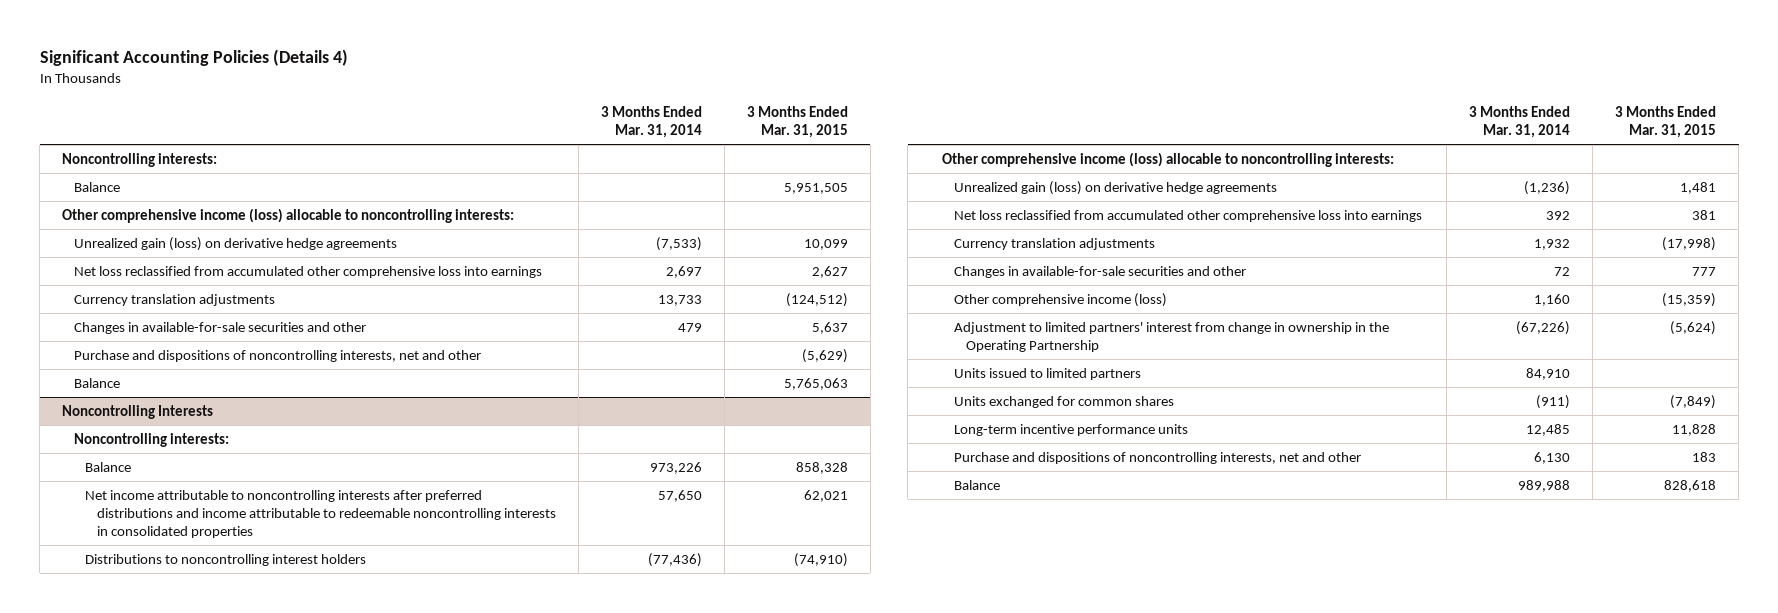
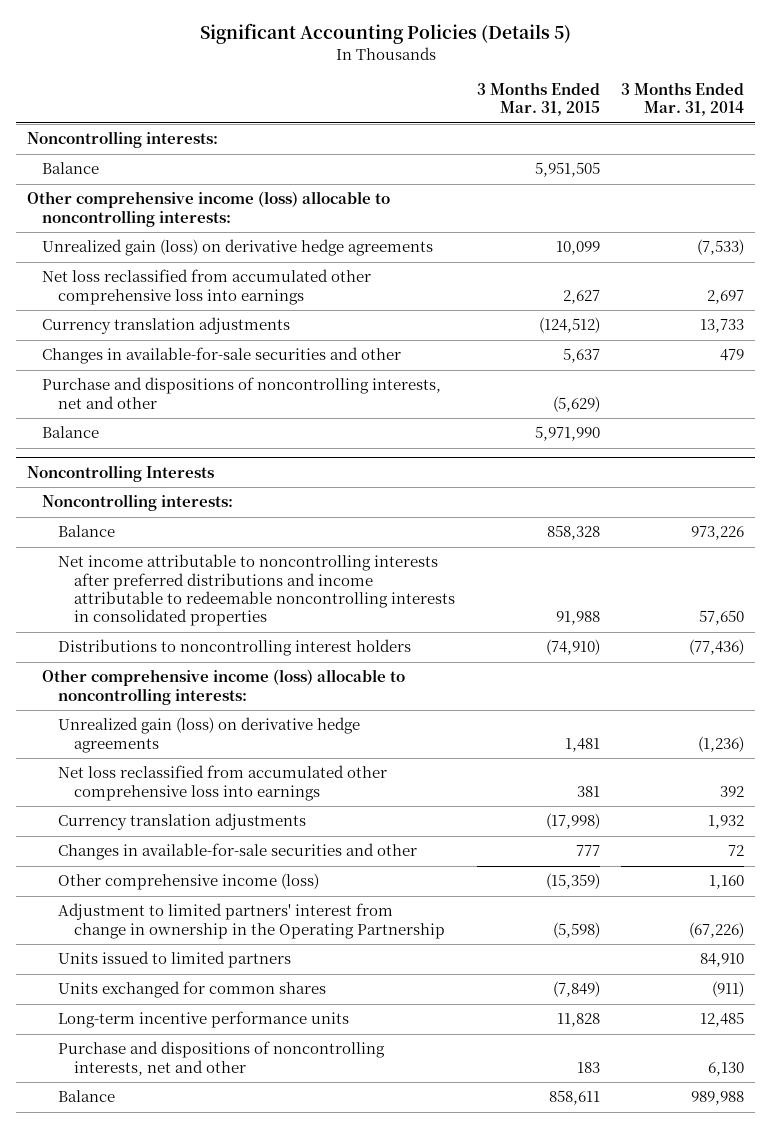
- Significant Accounting Policies (Details 4)
+ Significant Accounting Policies (Details 5)
- | 3 Months Ended Mar. 31, 2014 | 3 Months Ended Mar. 31, 2015
+ | 3 Months Ended Mar. 31, 2015 | 3 Months Ended Mar. 31, 2014
- Balance | | 5,765,063
+ Balance | 5,971,990 |
@ Noncontrolling Interests
- Net income attributable to noncontrolling interests after preferred distributions and income attributable to redeemable noncontrolling interests in consolidated properties | 57,650 | 62,021
+ Net income attributable to noncontrolling interests after preferred distributions and income attributable to redeemable noncontrolling interests in consolidated properties | 91,988 | 57,650
- Adjustment to limited partners' interest from change in ownership in the Operating Partnership | (67,226) | (5,624)
+ Adjustment to limited partners' interest from change in ownership in the Operating Partnership | (5,598) | (67,226)
- Balance | 989,988 | 828,618
+ Balance | 858,611 | 989,988

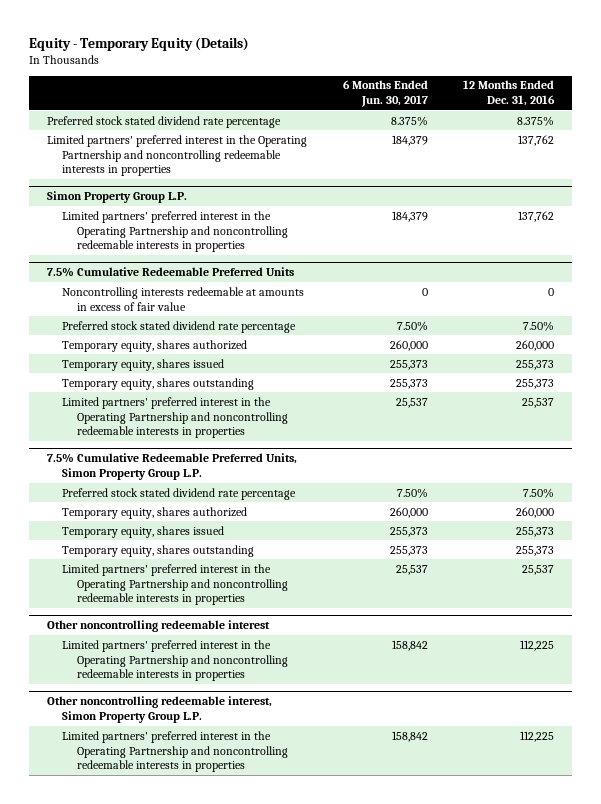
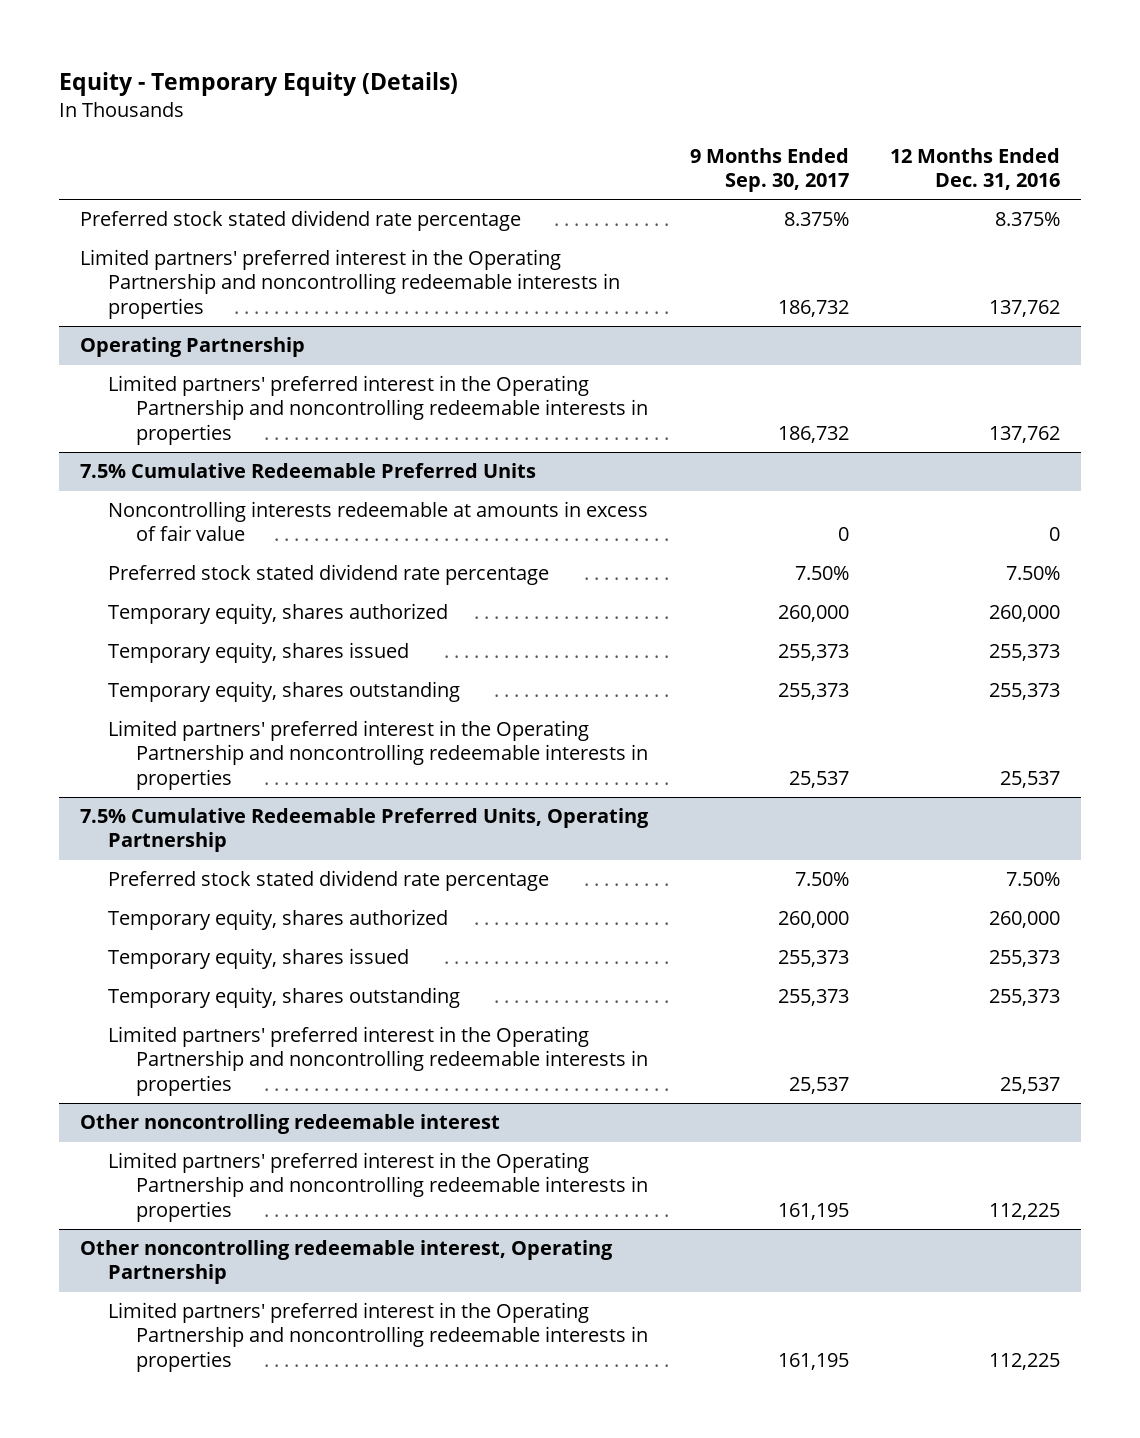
- | 6 Months Ended Jun. 30, 2017 | 12 Months Ended Dec. 31, 2016
+ | 9 Months Ended Sep. 30, 2017 | 12 Months Ended Dec. 31, 2016
- Simon Property Group L.P.
+ Operating Partnership
- 7.5% Cumulative Redeemable Preferred Units, Simon Property Group L.P.
+ 7.5% Cumulative Redeemable Preferred Units, Operating Partnership
- Other noncontrolling redeemable interest, Simon Property Group L.P.
+ Other noncontrolling redeemable interest, Operating Partnership

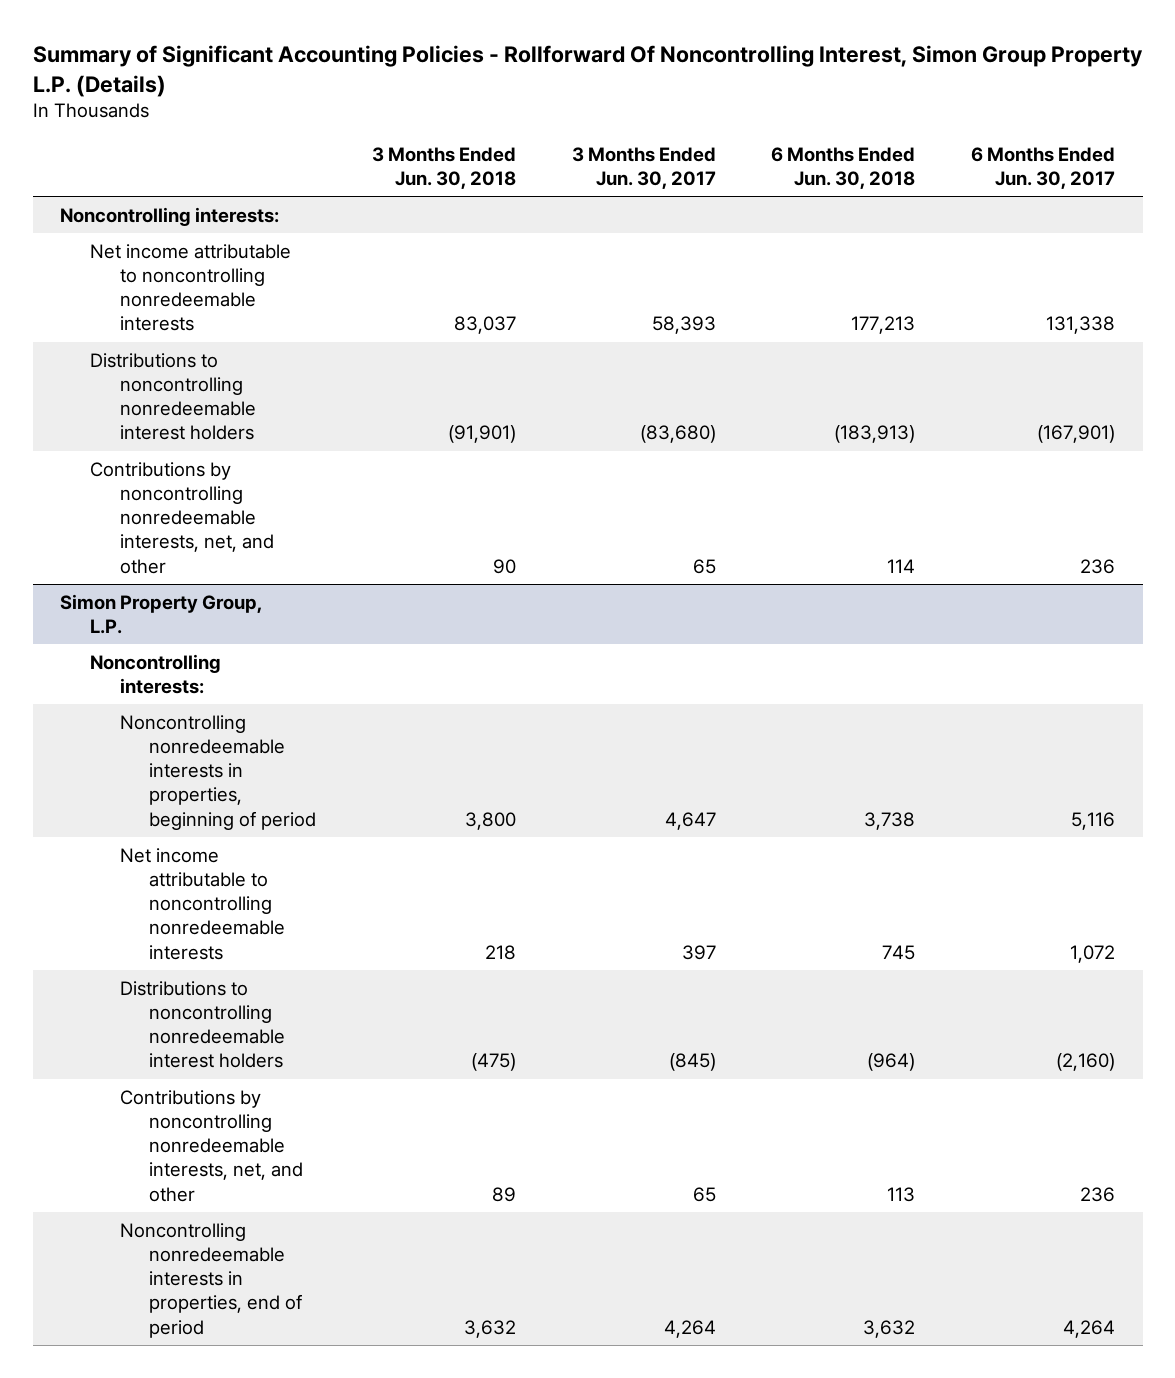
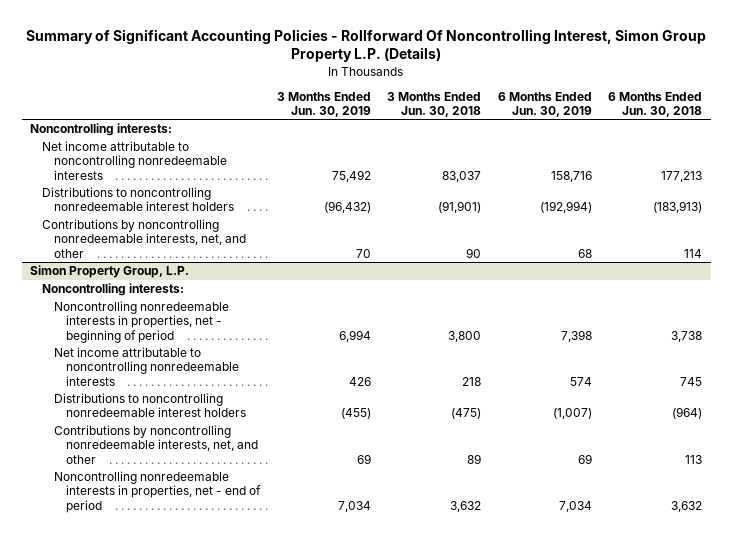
- | 3 Months Ended Jun. 30, 2018 | 3 Months Ended Jun. 30, 2017 | 6 Months Ended Jun. 30, 2018 | 6 Months Ended Jun. 30, 2017
+ | 3 Months Ended Jun. 30, 2019 | 3 Months Ended Jun. 30, 2018 | 6 Months Ended Jun. 30, 2019 | 6 Months Ended Jun. 30, 2018
@ Simon Property Group, L.P.
- Noncontrolling nonredeemable interests in properties, beginning of period | 3,800 | 4,647 | 3,738 | 5,116
+ Noncontrolling nonredeemable interests in properties, net - beginning of period | 6,994 | 3,800 | 7,398 | 3,738
- Noncontrolling nonredeemable interests in properties, end of period | 3,632 | 4,264 | 3,632 | 4,264
+ Noncontrolling nonredeemable interests in properties, net - end of period | 7,034 | 3,632 | 7,034 | 3,632

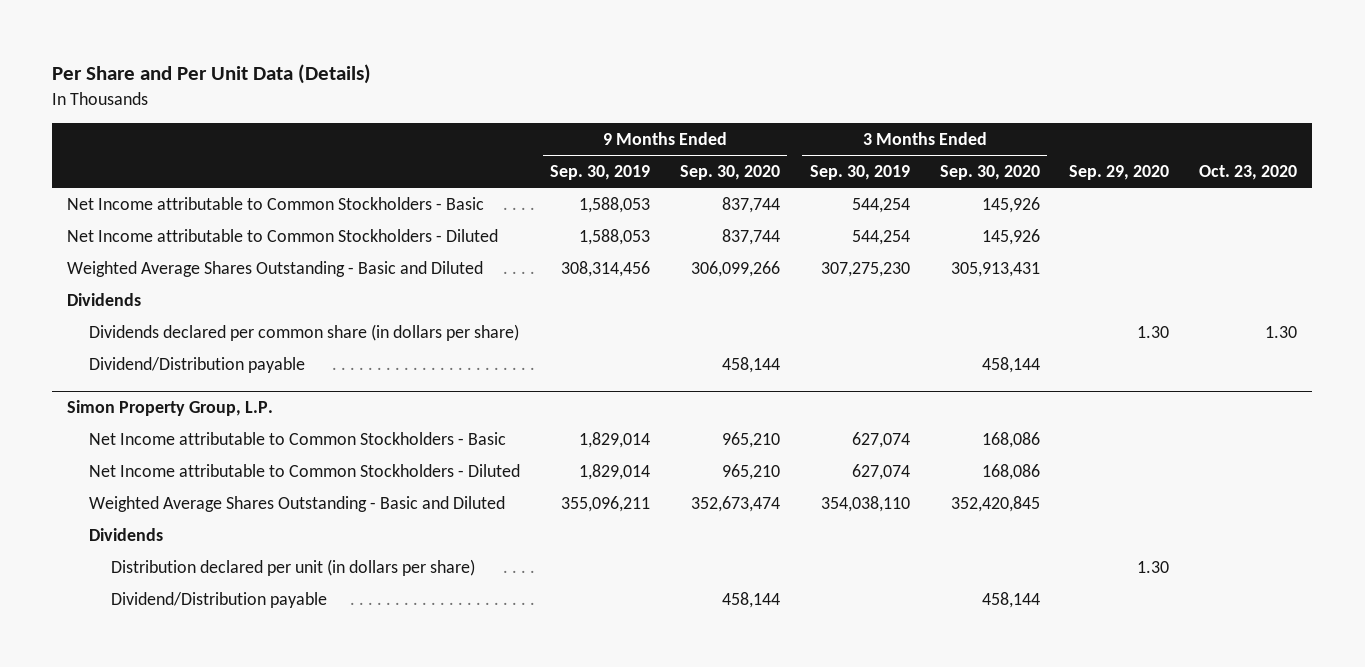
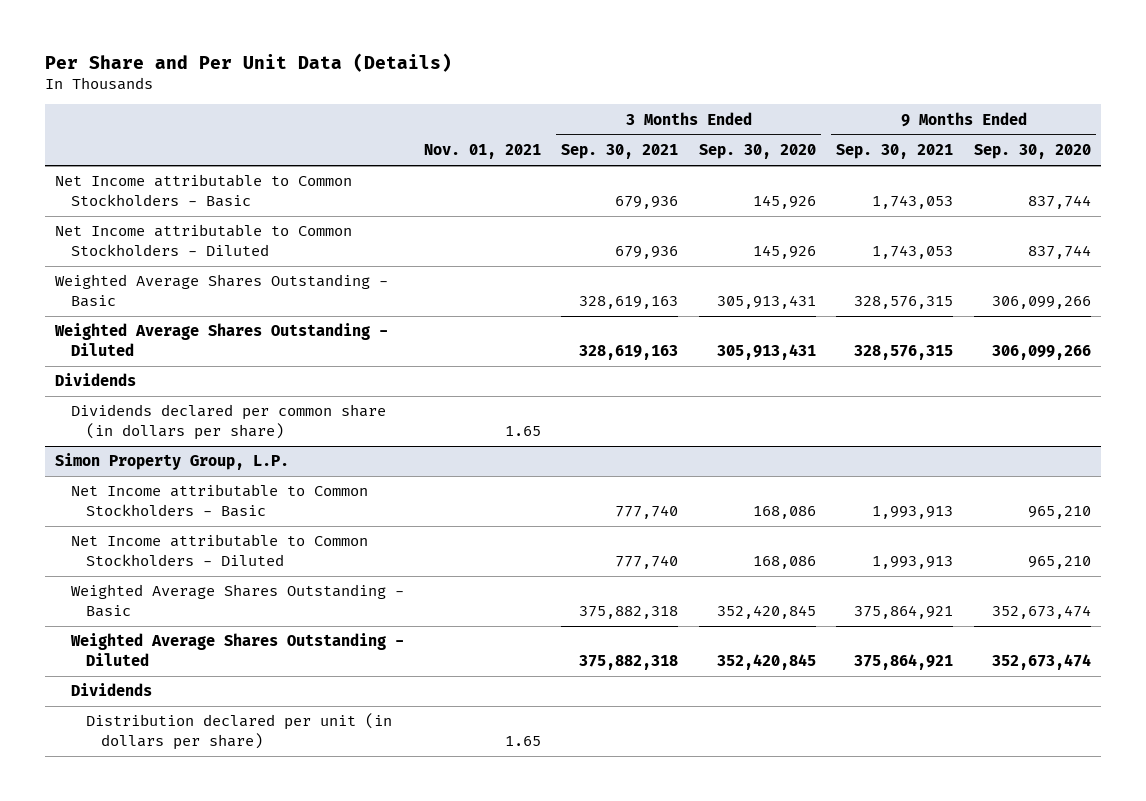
- | 9 Months Ended Sep. 30, 2019 | 9 Months Ended Sep. 30, 2020 | 3 Months Ended Sep. 30, 2019 | 3 Months Ended Sep. 30, 2020 | Sep. 29, 2020 | Oct. 23, 2020
+ | Nov. 01, 2021 | 3 Months Ended Sep. 30, 2021 | 3 Months Ended Sep. 30, 2020 | 9 Months Ended Sep. 30, 2021 | 9 Months Ended Sep. 30, 2020
- Weighted Average Shares Outstanding - Basic and Diluted | 308,314,456 | 306,099,266 | 307,275,230 | 305,913,431 | |
+ Weighted Average Shares Outstanding - Basic | | 328,619,163 | 305,913,431 | 328,576,315 | 306,099,266
+ Weighted Average Shares Outstanding - Diluted | | 328,619,163 | 305,913,431 | 328,576,315 | 306,099,266
- Dividend/Distribution payable | | 458,144 | | 458,144 | |
@ Simon Property Group, L.P.
- Weighted Average Shares Outstanding - Basic and Diluted | 355,096,211 | 352,673,474 | 354,038,110 | 352,420,845 | |
+ Weighted Average Shares Outstanding - Basic | | 375,882,318 | 352,420,845 | 375,864,921 | 352,673,474
+ Weighted Average Shares Outstanding - Diluted | | 375,882,318 | 352,420,845 | 375,864,921 | 352,673,474
- Dividend/Distribution payable | | 458,144 | | 458,144 | |

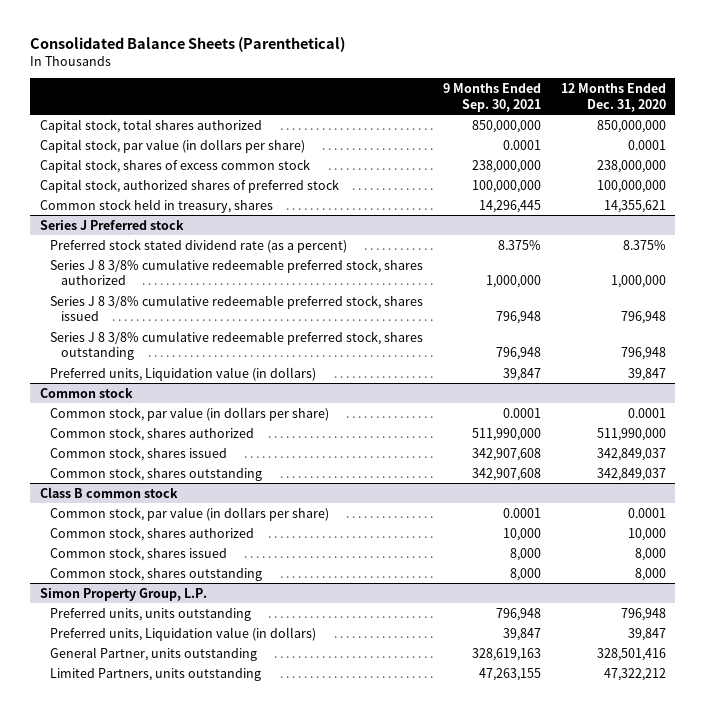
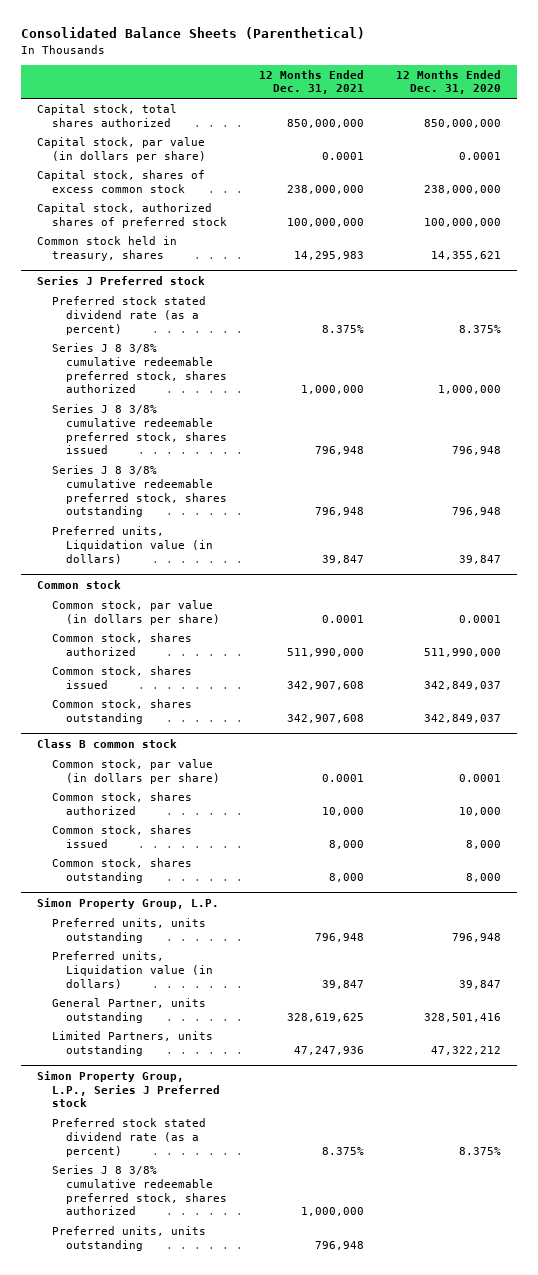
- | 9 Months Ended Sep. 30, 2021 | 12 Months Ended Dec. 31, 2020
+ | 12 Months Ended Dec. 31, 2021 | 12 Months Ended Dec. 31, 2020
+ Simon Property Group, L.P., Series J Preferred stock
+ Preferred stock stated dividend rate (as a percent) | 8.375% | 8.375%
+ Series J 8 3/8% cumulative redeemable preferred stock, shares authorized | 1,000,000 |
+ Preferred units, units outstanding | 796,948 |

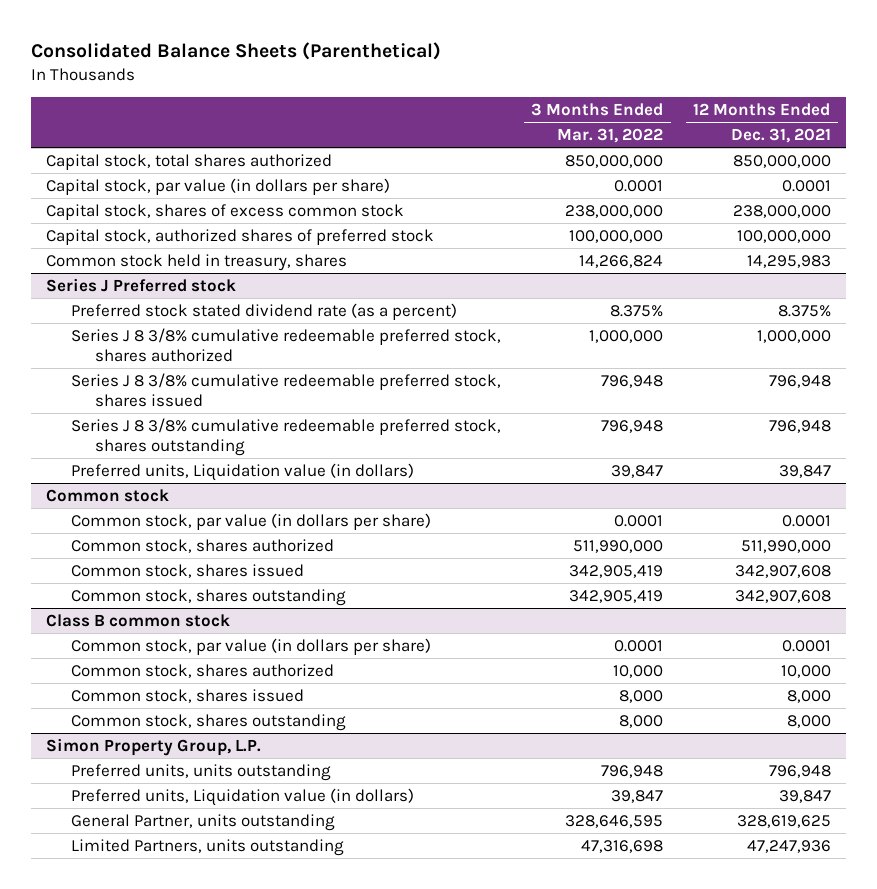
- | 12 Months Ended Dec. 31, 2021 | 12 Months Ended Dec. 31, 2020
+ | 3 Months Ended Mar. 31, 2022 | 12 Months Ended Dec. 31, 2021
- Simon Property Group, L.P., Series J Preferred stock
- Preferred stock stated dividend rate (as a percent) | 8.375% | 8.375%
- Series J 8 3/8% cumulative redeemable preferred stock, shares authorized | 1,000,000 |
- Preferred units, units outstanding | 796,948 |

